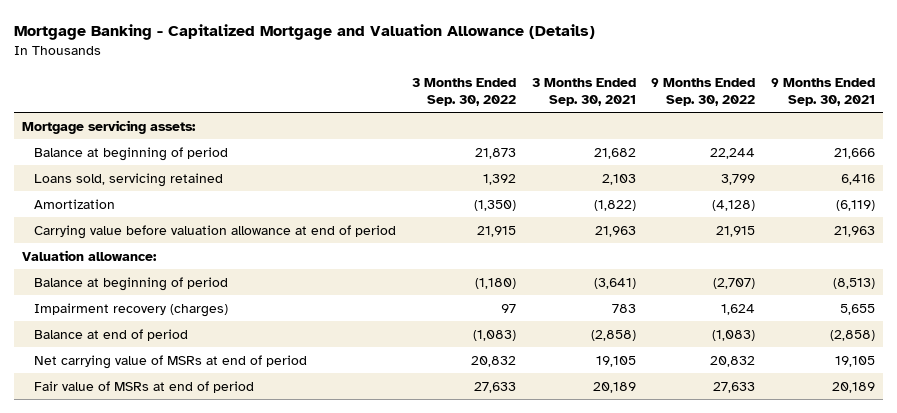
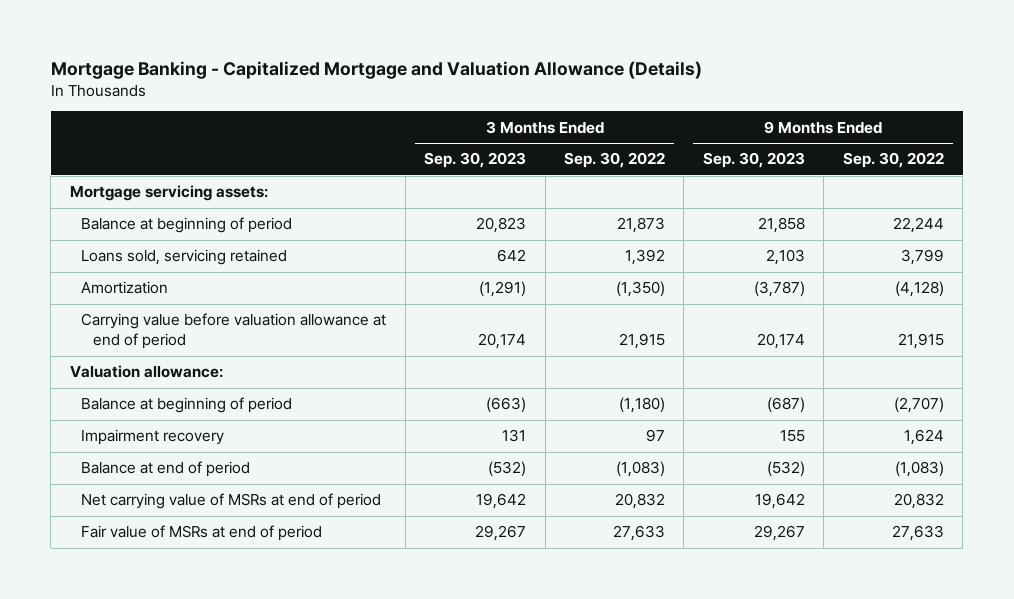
- | 3 Months Ended Sep. 30, 2022 | 3 Months Ended Sep. 30, 2021 | 9 Months Ended Sep. 30, 2022 | 9 Months Ended Sep. 30, 2021
+ | 3 Months Ended Sep. 30, 2023 | 3 Months Ended Sep. 30, 2022 | 9 Months Ended Sep. 30, 2023 | 9 Months Ended Sep. 30, 2022
- Impairment recovery (charges) | 97 | 783 | 1,624 | 5,655
+ Impairment recovery | 131 | 97 | 155 | 1,624

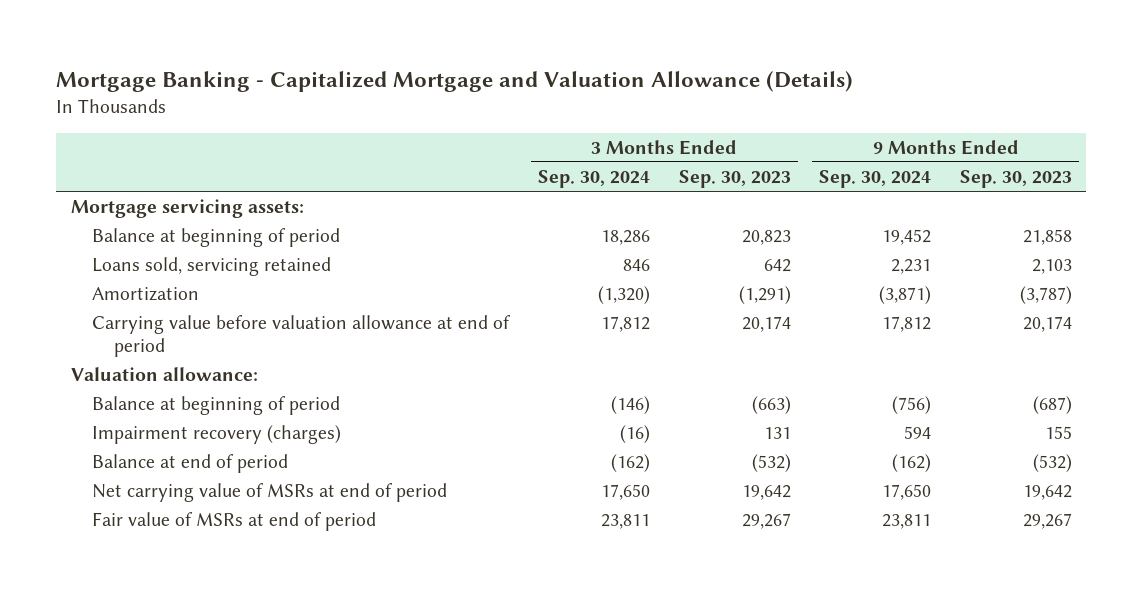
- | 3 Months Ended Sep. 30, 2023 | 3 Months Ended Sep. 30, 2022 | 9 Months Ended Sep. 30, 2023 | 9 Months Ended Sep. 30, 2022
+ | 3 Months Ended Sep. 30, 2024 | 3 Months Ended Sep. 30, 2023 | 9 Months Ended Sep. 30, 2024 | 9 Months Ended Sep. 30, 2023
- Impairment recovery | 131 | 97 | 155 | 1,624
+ Impairment recovery (charges) | (16) | 131 | 594 | 155

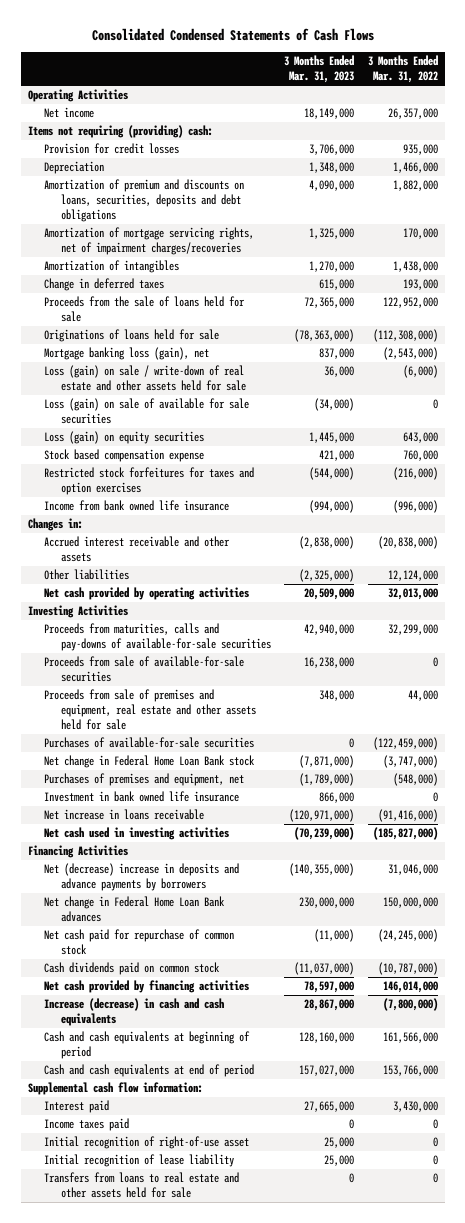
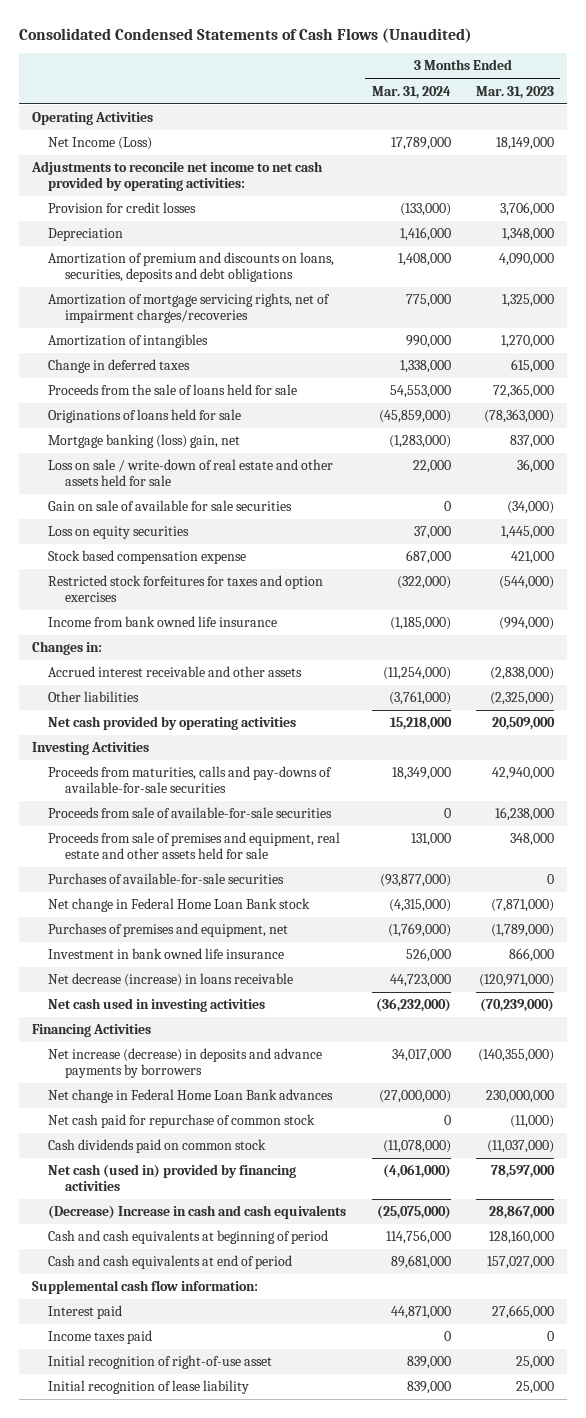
- Consolidated Condensed Statements of Cash Flows
+ Consolidated Condensed Statements of Cash Flows (Unaudited)
- | 3 Months Ended Mar. 31, 2023 | 3 Months Ended Mar. 31, 2022
+ | 3 Months Ended Mar. 31, 2024 | 3 Months Ended Mar. 31, 2023
- Net income | 18,149,000 | 26,357,000
- Items not requiring (providing) cash:
+ Net Income (Loss) | 17,789,000 | 18,149,000
+ Adjustments to reconcile net income to net cash provided by operating activities:
- Mortgage banking loss (gain), net | 837,000 | (2,543,000)
- Loss (gain) on sale / write-down of real estate and other assets held for sale | 36,000 | (6,000)
- Loss (gain) on sale of available for sale securities | (34,000) | 0
- Loss (gain) on equity securities | 1,445,000 | 643,000
+ Mortgage banking (loss) gain, net | (1,283,000) | 837,000
+ Loss on sale / write-down of real estate and other assets held for sale | 22,000 | 36,000
+ Gain on sale of available for sale securities | 0 | (34,000)
+ Loss on equity securities | 37,000 | 1,445,000
- Net increase in loans receivable | (120,971,000) | (91,416,000)
+ Net decrease (increase) in loans receivable | 44,723,000 | (120,971,000)
- Net (decrease) increase in deposits and advance payments by borrowers | (140,355,000) | 31,046,000
+ Net increase (decrease) in deposits and advance payments by borrowers | 34,017,000 | (140,355,000)
- Net cash provided by financing activities | 78,597,000 | 146,014,000
- Increase (decrease) in cash and cash equivalents | 28,867,000 | (7,800,000)
+ Net cash (used in) provided by financing activities | (4,061,000) | 78,597,000
+ (Decrease) Increase in cash and cash equivalents | (25,075,000) | 28,867,000
- Transfers from loans to real estate and other assets held for sale | 0 | 0

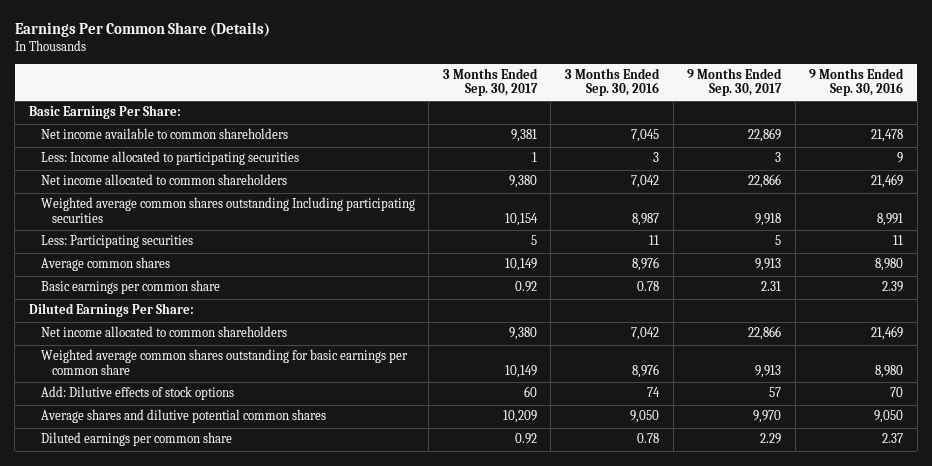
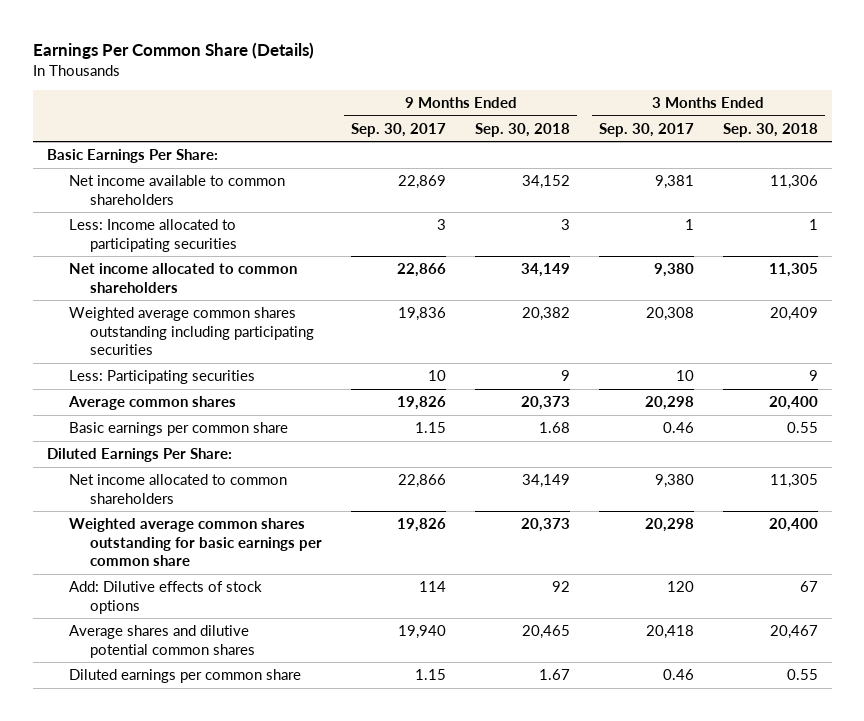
- | 3 Months Ended Sep. 30, 2017 | 3 Months Ended Sep. 30, 2016 | 9 Months Ended Sep. 30, 2017 | 9 Months Ended Sep. 30, 2016
+ | 9 Months Ended Sep. 30, 2017 | 9 Months Ended Sep. 30, 2018 | 3 Months Ended Sep. 30, 2017 | 3 Months Ended Sep. 30, 2018
- Weighted average common shares outstanding Including participating securities | 10,154 | 8,987 | 9,918 | 8,991
- Less: Participating securities | 5 | 11 | 5 | 11
- Average common shares | 10,149 | 8,976 | 9,913 | 8,980
- Basic earnings per common share | 0.92 | 0.78 | 2.31 | 2.39
+ Weighted average common shares outstanding including participating securities | 19,836 | 20,382 | 20,308 | 20,409
+ Less: Participating securities | 10 | 9 | 10 | 9
+ Average common shares | 19,826 | 20,373 | 20,298 | 20,400
+ Basic earnings per common share | 1.15 | 1.68 | 0.46 | 0.55
- Weighted average common shares outstanding for basic earnings per common share | 10,149 | 8,976 | 9,913 | 8,980
- Add: Dilutive effects of stock options | 60 | 74 | 57 | 70
- Average shares and dilutive potential common shares | 10,209 | 9,050 | 9,970 | 9,050
- Diluted earnings per common share | 0.92 | 0.78 | 2.29 | 2.37
+ Weighted average common shares outstanding for basic earnings per common share | 19,826 | 20,373 | 20,298 | 20,400
+ Add: Dilutive effects of stock options | 114 | 92 | 120 | 67
+ Average shares and dilutive potential common shares | 19,940 | 20,465 | 20,418 | 20,467
+ Diluted earnings per common share | 1.15 | 1.67 | 0.46 | 0.55

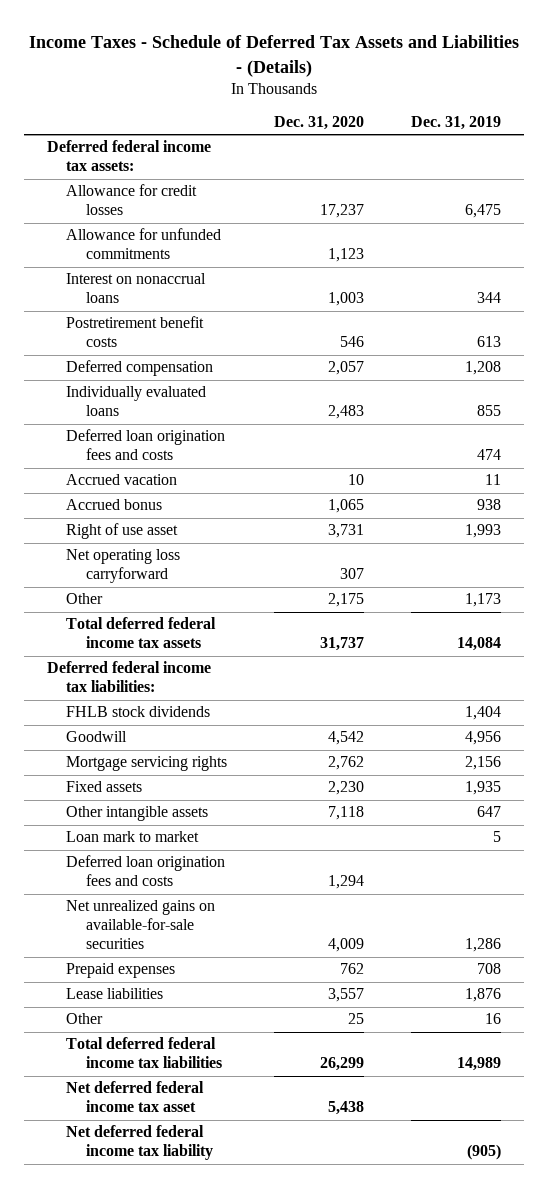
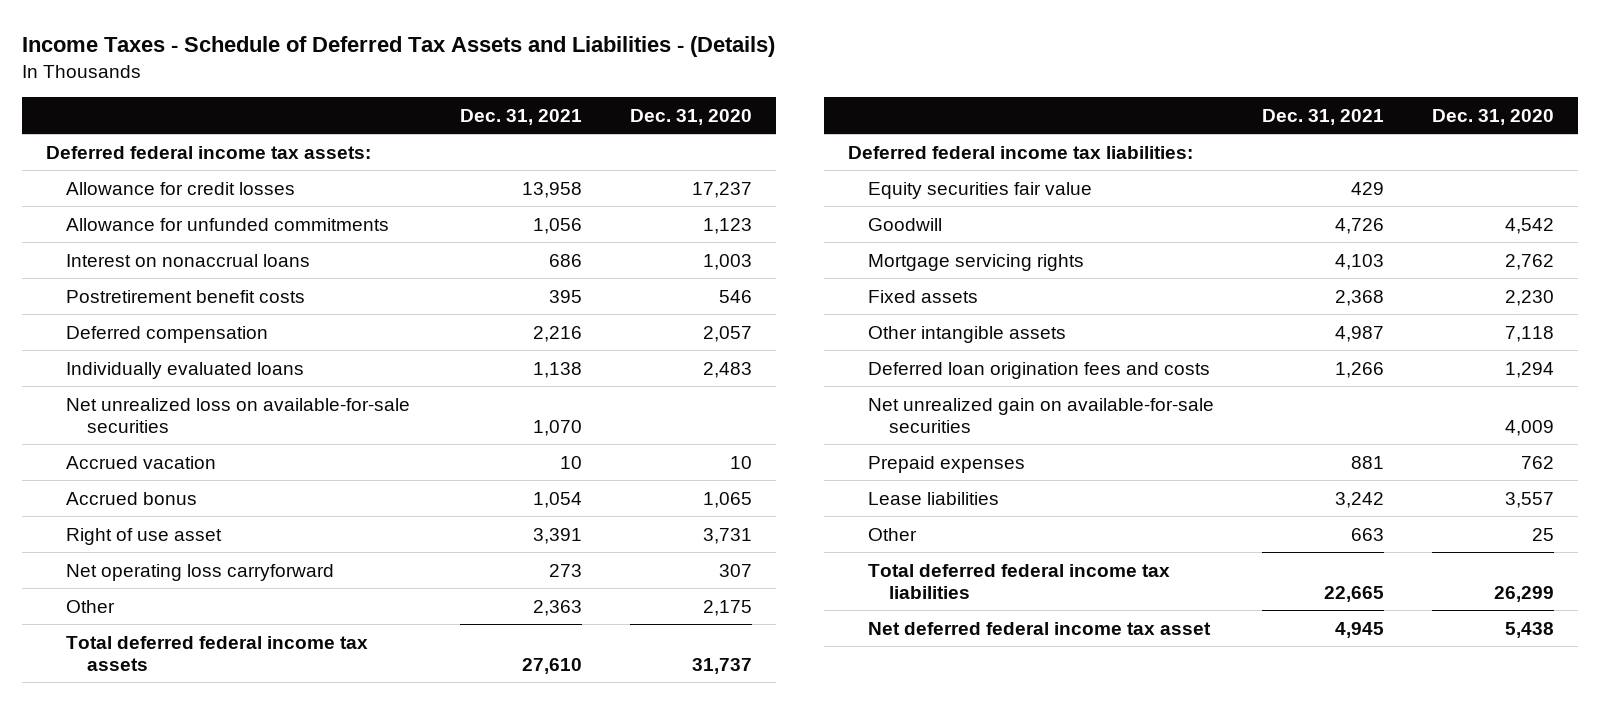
- | Dec. 31, 2020 | Dec. 31, 2019
+ | Dec. 31, 2021 | Dec. 31, 2020
- Deferred loan origination fees and costs | | 474
+ Net unrealized loss on available-for-sale securities | 1,070 |
- FHLB stock dividends | | 1,404
+ Equity securities fair value | 429 |
- Loan mark to market | | 5
- Net unrealized gains on available-for-sale securities | 4,009 | 1,286
+ Net unrealized gain on available-for-sale securities | | 4,009
- Net deferred federal income tax liability | | (905)

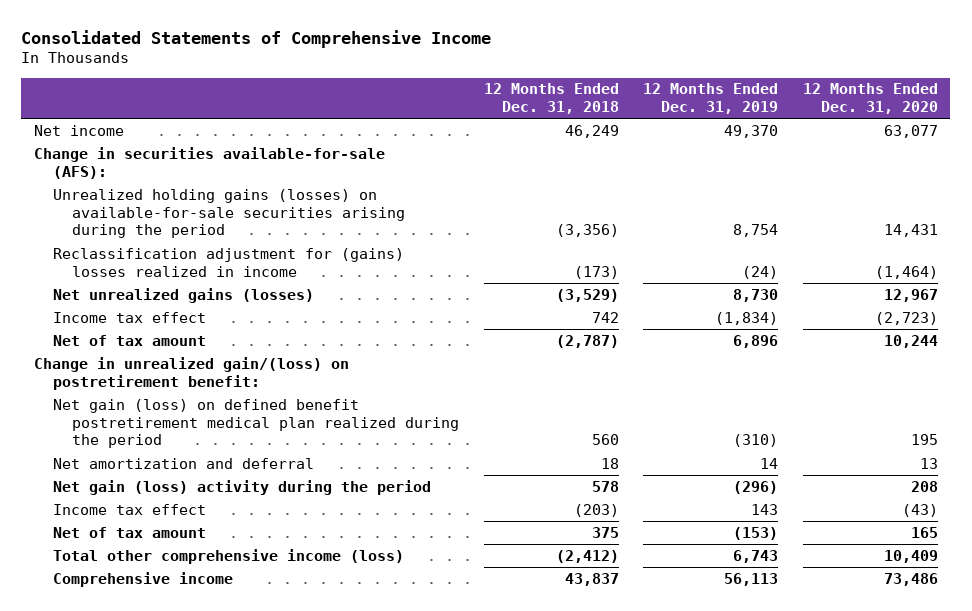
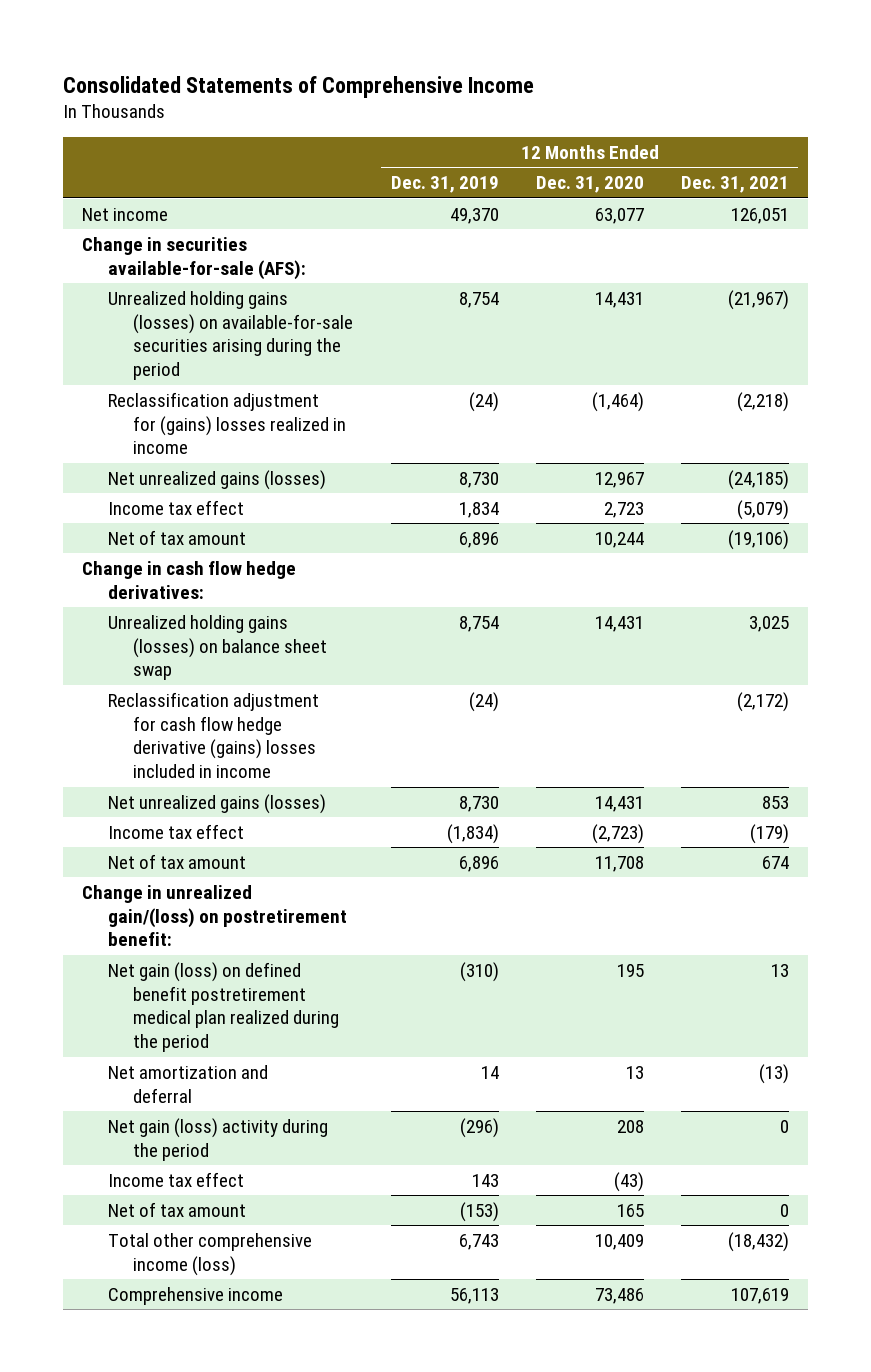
- | 12 Months Ended Dec. 31, 2018 | 12 Months Ended Dec. 31, 2019 | 12 Months Ended Dec. 31, 2020
+ | 12 Months Ended Dec. 31, 2019 | 12 Months Ended Dec. 31, 2020 | 12 Months Ended Dec. 31, 2021
+ Income tax effect | 1,834 | 2,723 | (5,079)
+ Change in cash flow hedge derivatives:
+ Unrealized holding gains (losses) on balance sheet swap | 8,754 | 14,431 | 3,025
+ Reclassification adjustment for cash flow hedge derivative (gains) losses included in income | (24) | | (2,172)
+ Net unrealized gains (losses) | 8,730 | 14,431 | 853
moved down: Income tax effect | (1,834) | (2,723) | (179)
+ Net of tax amount | 6,896 | 11,708 | 674

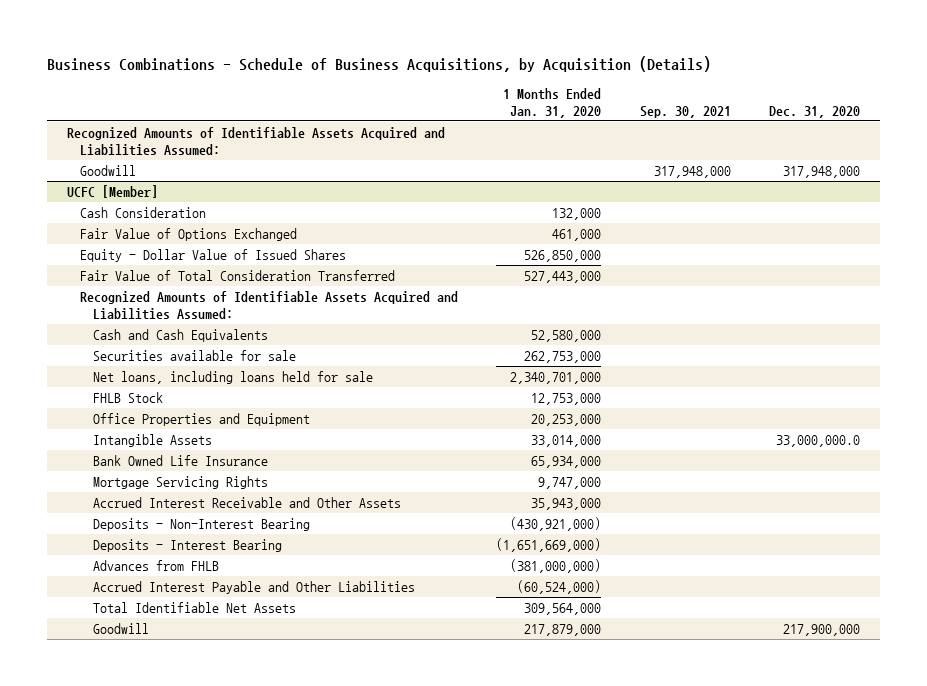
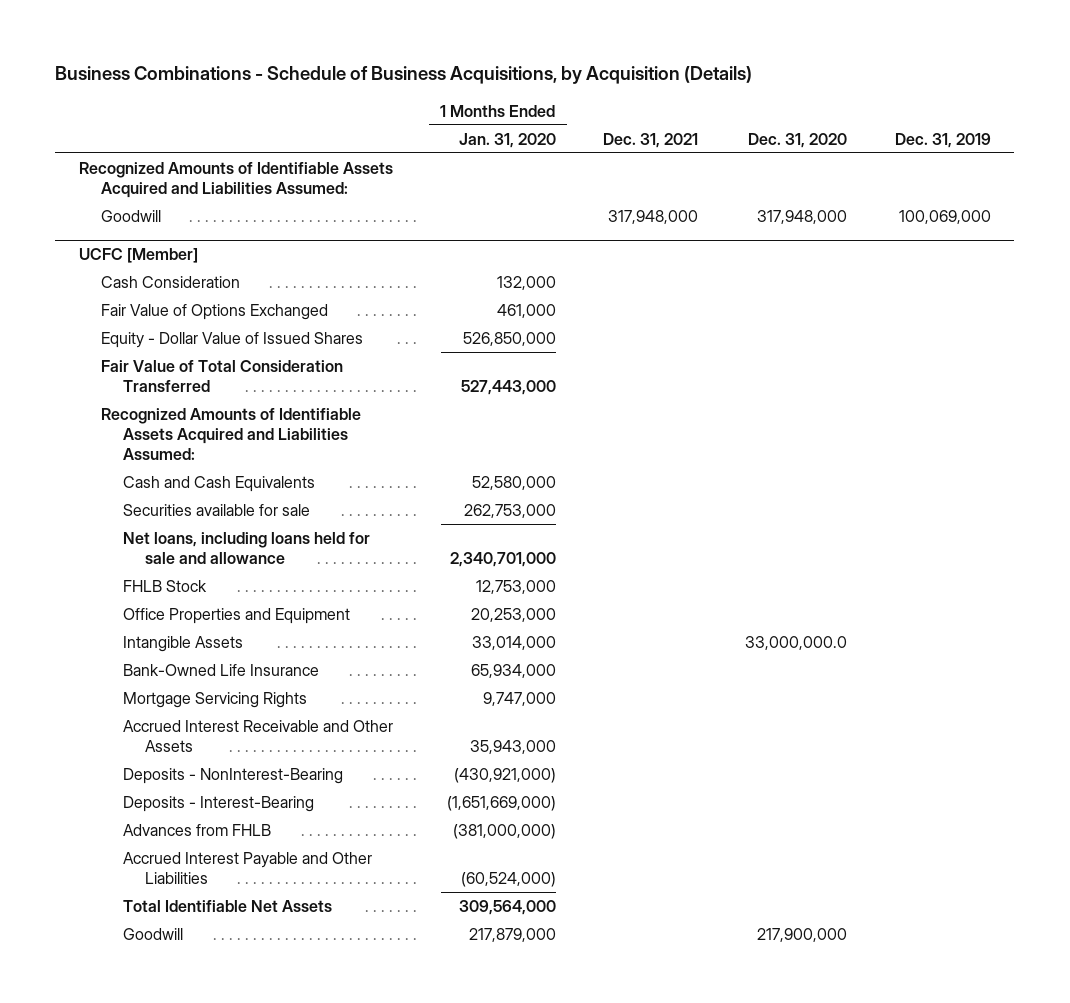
- | 1 Months Ended Jan. 31, 2020 | Sep. 30, 2021 | Dec. 31, 2020
+ | 1 Months Ended Jan. 31, 2020 | Dec. 31, 2021 | Dec. 31, 2020 | Dec. 31, 2019
@ UCFC [Member]
- Net loans, including loans held for sale | 2,340,701,000 | |
+ Net loans, including loans held for sale and allowance | 2,340,701,000 | | |
- Bank Owned Life Insurance | 65,934,000 | |
+ Bank-Owned Life Insurance | 65,934,000 | | |
- Deposits - Non-Interest Bearing | (430,921,000) | |
- Deposits - Interest Bearing | (1,651,669,000) | |
+ Deposits - NonInterest-Bearing | (430,921,000) | | |
+ Deposits - Interest-Bearing | (1,651,669,000) | | |

